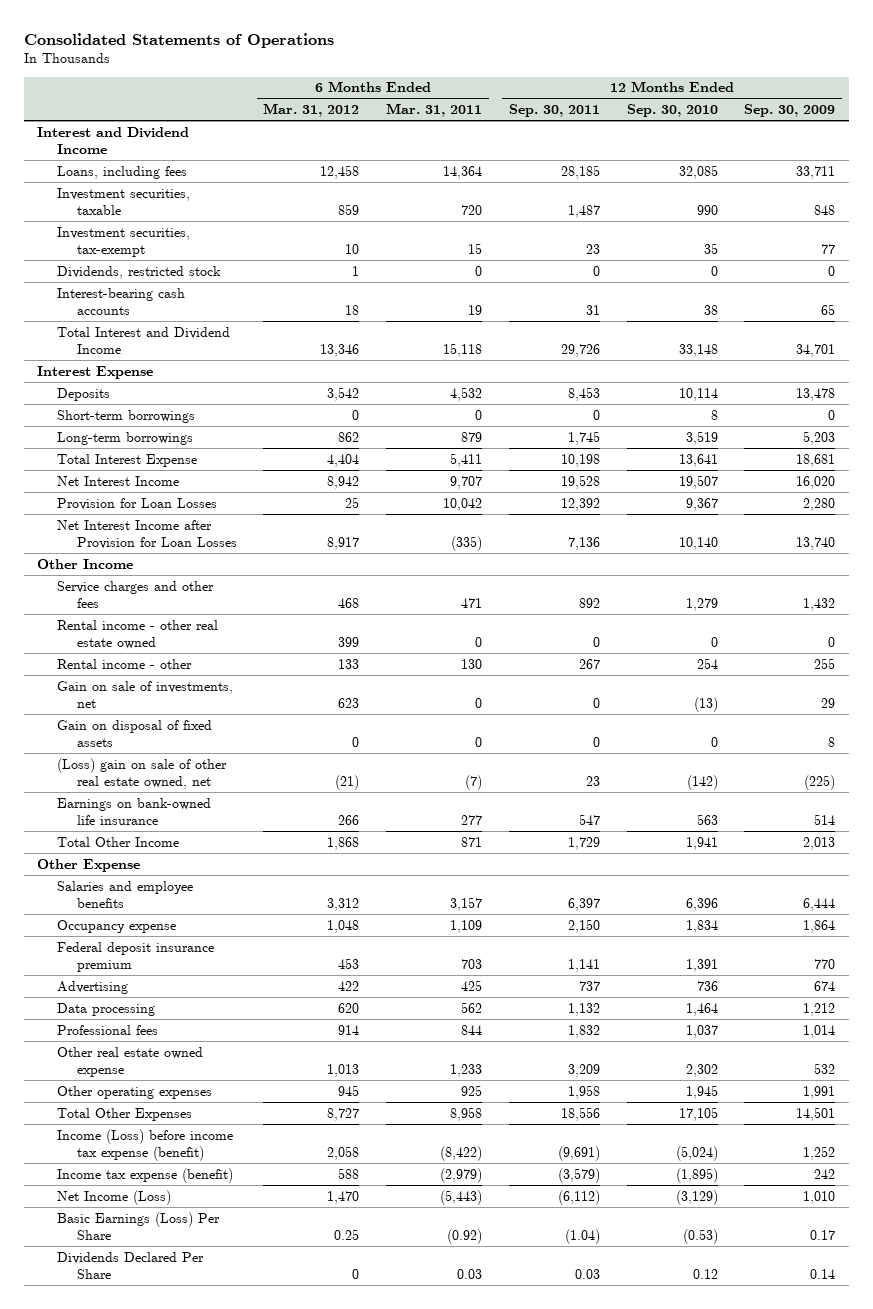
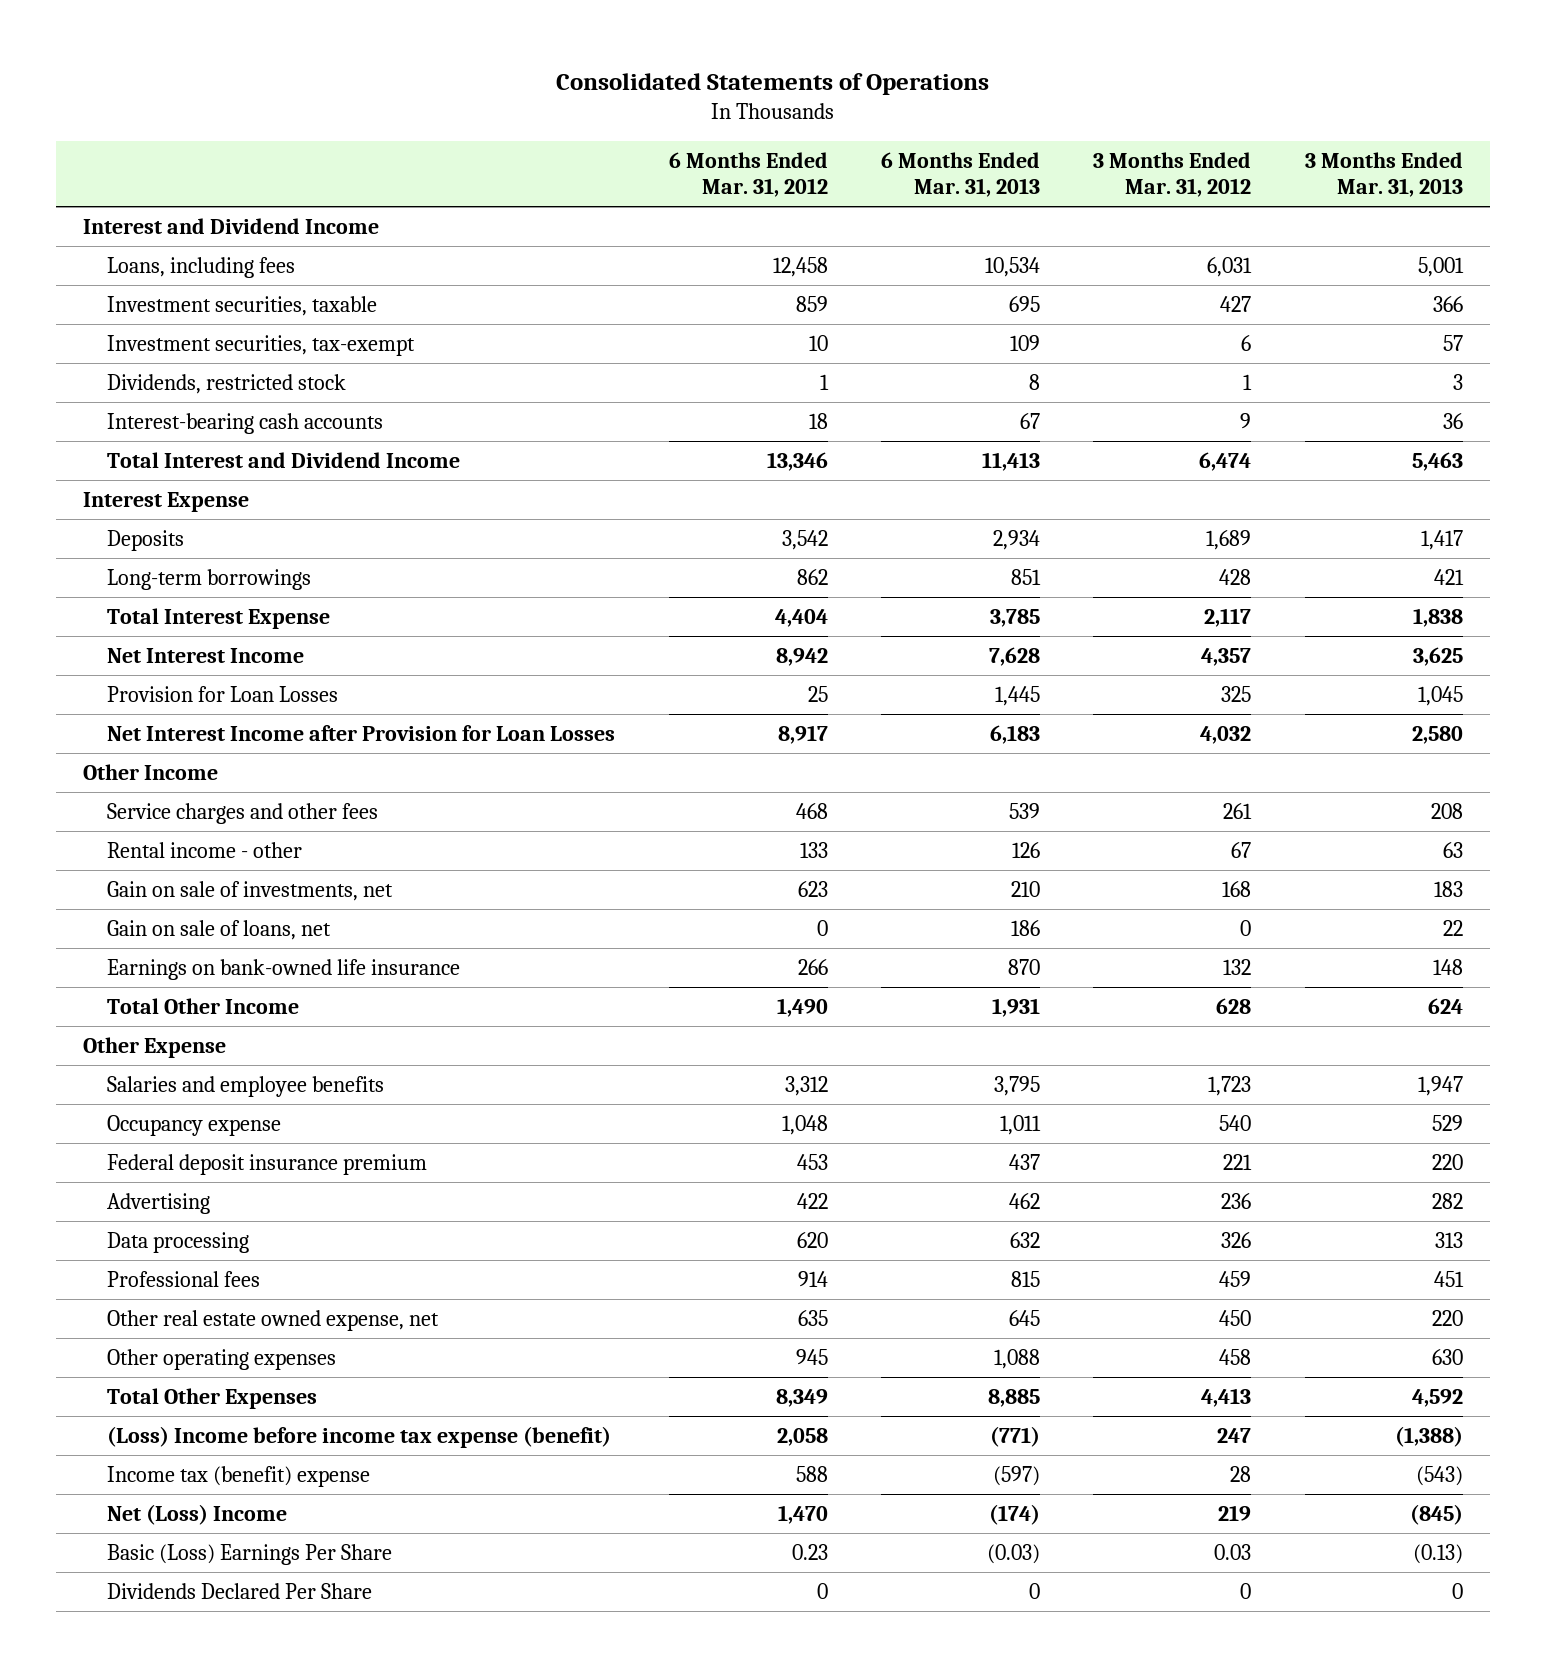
- | 6 Months Ended Mar. 31, 2012 | 6 Months Ended Mar. 31, 2011 | 12 Months Ended Sep. 30, 2011 | 12 Months Ended Sep. 30, 2010 | 12 Months Ended Sep. 30, 2009
+ | 6 Months Ended Mar. 31, 2012 | 6 Months Ended Mar. 31, 2013 | 3 Months Ended Mar. 31, 2012 | 3 Months Ended Mar. 31, 2013
- Short-term borrowings | 0 | 0 | 0 | 8 | 0
- Rental income - other real estate owned | 399 | 0 | 0 | 0 | 0
- Gain on disposal of fixed assets | 0 | 0 | 0 | 0 | 8
- (Loss) gain on sale of other real estate owned, net | (21) | (7) | 23 | (142) | (225)
+ Gain on sale of loans, net | 0 | 186 | 0 | 22
- Total Other Income | 1,868 | 871 | 1,729 | 1,941 | 2,013
+ Total Other Income | 1,490 | 1,931 | 628 | 624
- Other real estate owned expense | 1,013 | 1,233 | 3,209 | 2,302 | 532
+ Other real estate owned expense, net | 635 | 645 | 450 | 220
- Total Other Expenses | 8,727 | 8,958 | 18,556 | 17,105 | 14,501
- Income (Loss) before income tax expense (benefit) | 2,058 | (8,422) | (9,691) | (5,024) | 1,252
- Income tax expense (benefit) | 588 | (2,979) | (3,579) | (1,895) | 242
- Net Income (Loss) | 1,470 | (5,443) | (6,112) | (3,129) | 1,010
- Basic Earnings (Loss) Per Share | 0.25 | (0.92) | (1.04) | (0.53) | 0.17
+ Total Other Expenses | 8,349 | 8,885 | 4,413 | 4,592
+ (Loss) Income before income tax expense (benefit) | 2,058 | (771) | 247 | (1,388)
+ Income tax (benefit) expense | 588 | (597) | 28 | (543)
+ Net (Loss) Income | 1,470 | (174) | 219 | (845)
+ Basic (Loss) Earnings Per Share | 0.23 | (0.03) | 0.03 | (0.13)

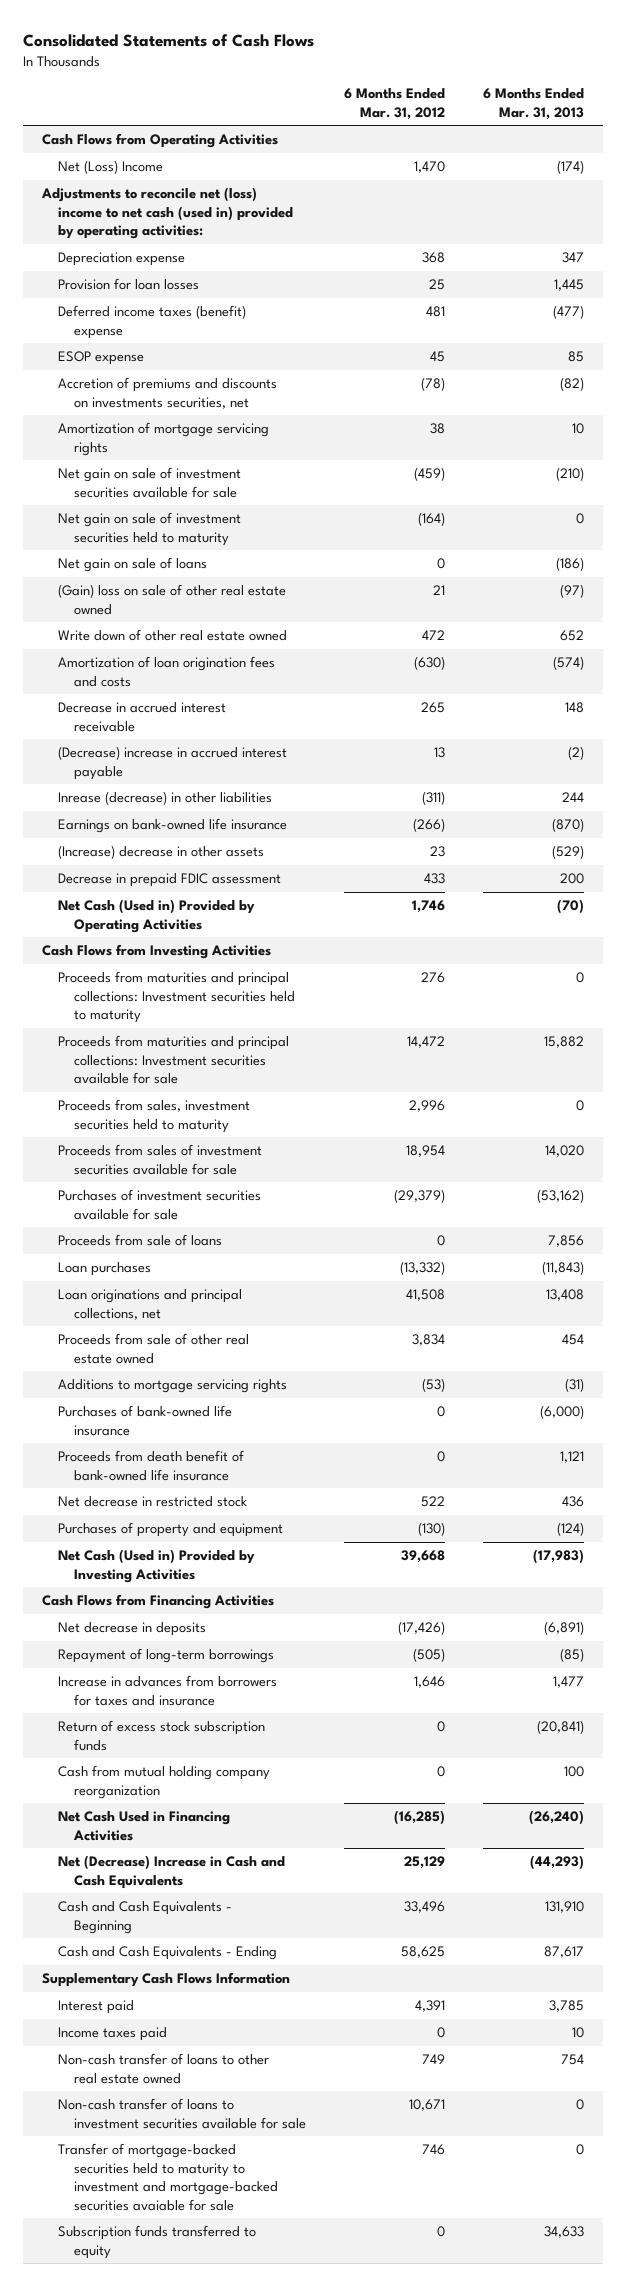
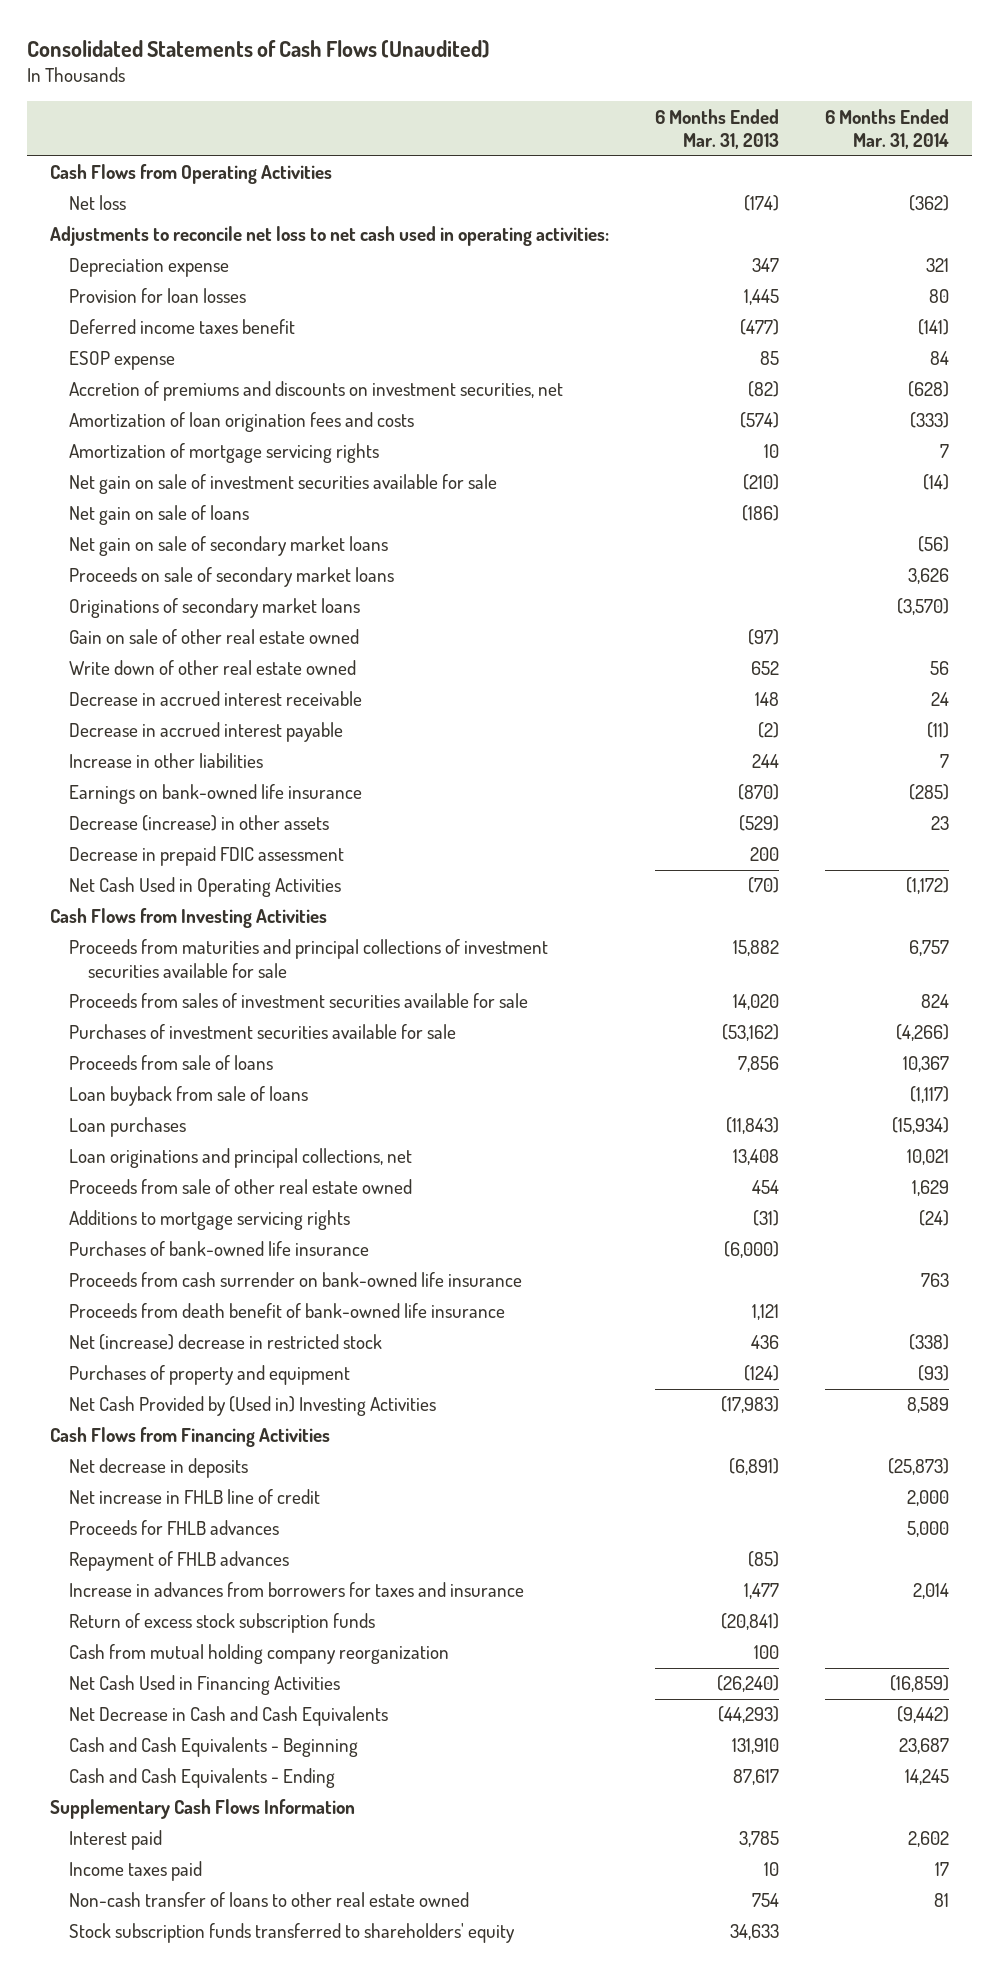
- Consolidated Statements of Cash Flows
+ Consolidated Statements of Cash Flows (Unaudited)
- | 6 Months Ended Mar. 31, 2012 | 6 Months Ended Mar. 31, 2013
+ | 6 Months Ended Mar. 31, 2013 | 6 Months Ended Mar. 31, 2014
- Net (Loss) Income | 1,470 | (174)
- Adjustments to reconcile net (loss) income to net cash (used in) provided by operating activities:
+ Net loss | (174) | (362)
+ Adjustments to reconcile net loss to net cash used in operating activities:
- Deferred income taxes (benefit) expense | 481 | (477)
+ Deferred income taxes benefit | (477) | (141)
- Accretion of premiums and discounts on investments securities, net | (78) | (82)
+ Accretion of premiums and discounts on investment securities, net | (82) | (628)
moved up: Amortization of loan origination fees and costs | (574) | (333)
- Net gain on sale of investment securities held to maturity | (164) | 0
- (Gain) loss on sale of other real estate owned | 21 | (97)
+ Net gain on sale of secondary market loans | | (56)
+ Proceeds on sale of secondary market loans | | 3,626
+ Originations of secondary market loans | | (3,570)
+ Gain on sale of other real estate owned | (97) |
- (Decrease) increase in accrued interest payable | 13 | (2)
- Inrease (decrease) in other liabilities | (311) | 244
+ Decrease in accrued interest payable | (2) | (11)
+ Increase in other liabilities | 244 | 7
- (Increase) decrease in other assets | 23 | (529)
+ Decrease (increase) in other assets | (529) | 23
- Net Cash (Used in) Provided by Operating Activities | 1,746 | (70)
+ Net Cash Used in Operating Activities | (70) | (1,172)
- Proceeds from maturities and principal collections: Investment securities held to maturity | 276 | 0
- Proceeds from maturities and principal collections: Investment securities available for sale | 14,472 | 15,882
- Proceeds from sales, investment securities held to maturity | 2,996 | 0
+ Proceeds from maturities and principal collections of investment securities available for sale | 15,882 | 6,757
+ Loan buyback from sale of loans | | (1,117)
+ Proceeds from cash surrender on bank-owned life insurance | | 763
- Net decrease in restricted stock | 522 | 436
+ Net (increase) decrease in restricted stock | 436 | (338)
- Net Cash (Used in) Provided by Investing Activities | 39,668 | (17,983)
+ Net Cash Provided by (Used in) Investing Activities | (17,983) | 8,589
- Repayment of long-term borrowings | (505) | (85)
+ Net increase in FHLB line of credit | | 2,000
+ Proceeds for FHLB advances | | 5,000
+ Repayment of FHLB advances | (85) |
- Net (Decrease) Increase in Cash and Cash Equivalents | 25,129 | (44,293)
+ Net Decrease in Cash and Cash Equivalents | (44,293) | (9,442)
- Non-cash transfer of loans to investment securities available for sale | 10,671 | 0
- Transfer of mortgage-backed securities held to maturity to investment and mortgage-backed securities avaiable for sale | 746 | 0
- Subscription funds transferred to equity | 0 | 34,633
+ Stock subscription funds transferred to shareholders' equity | 34,633 |

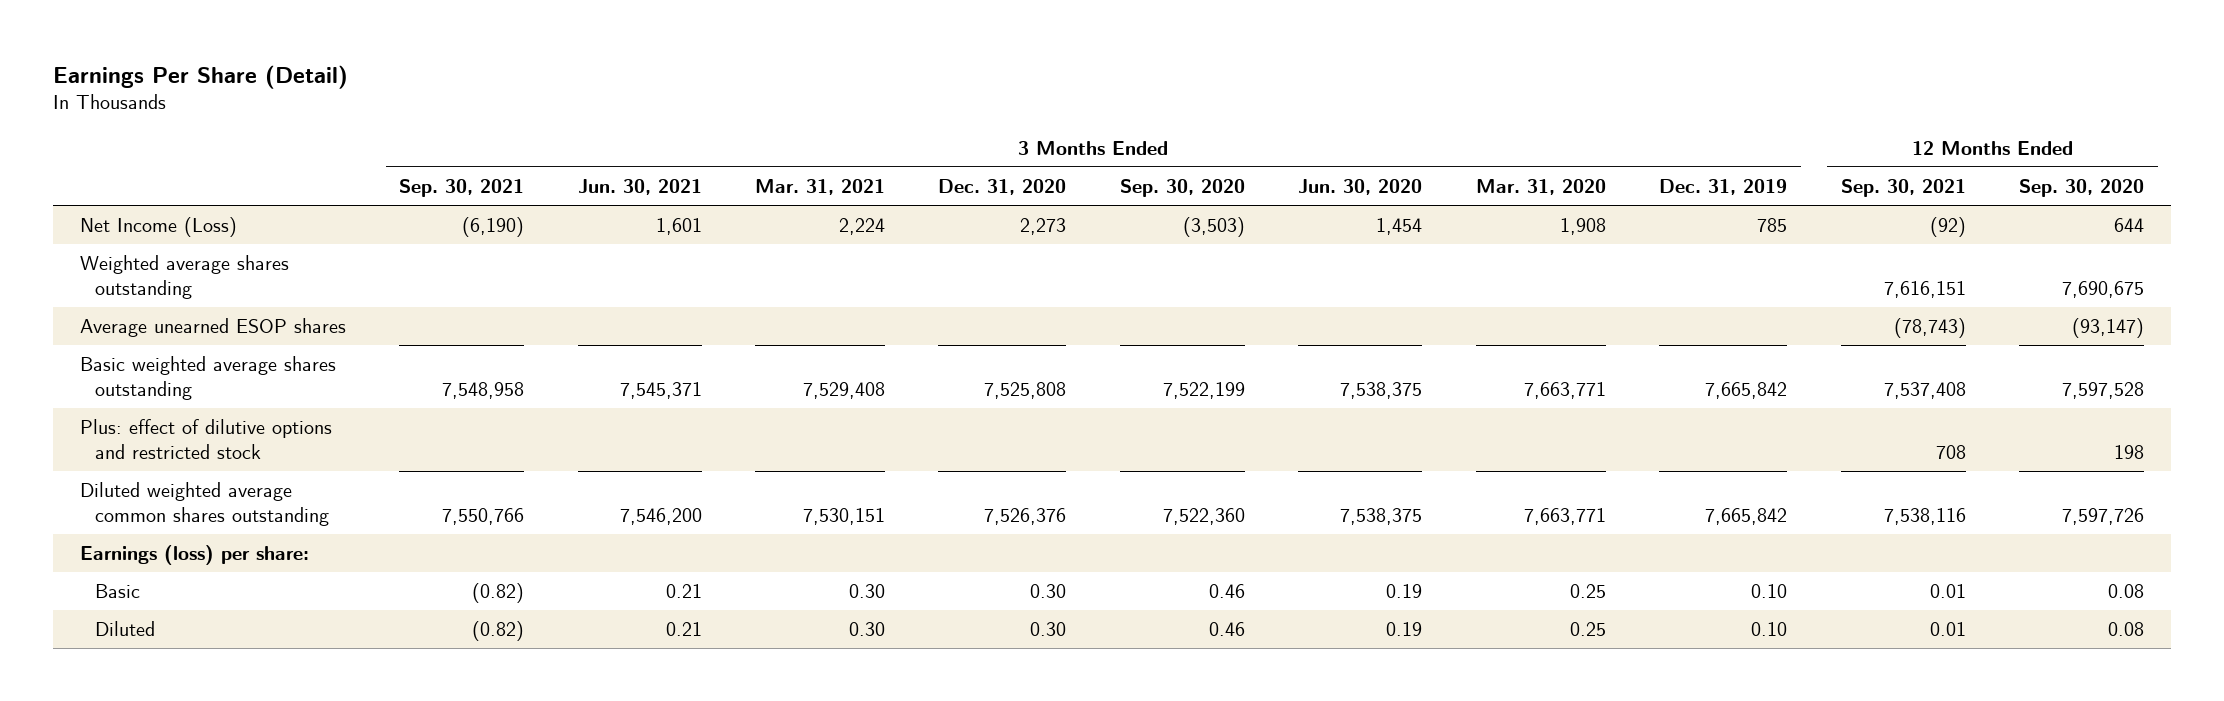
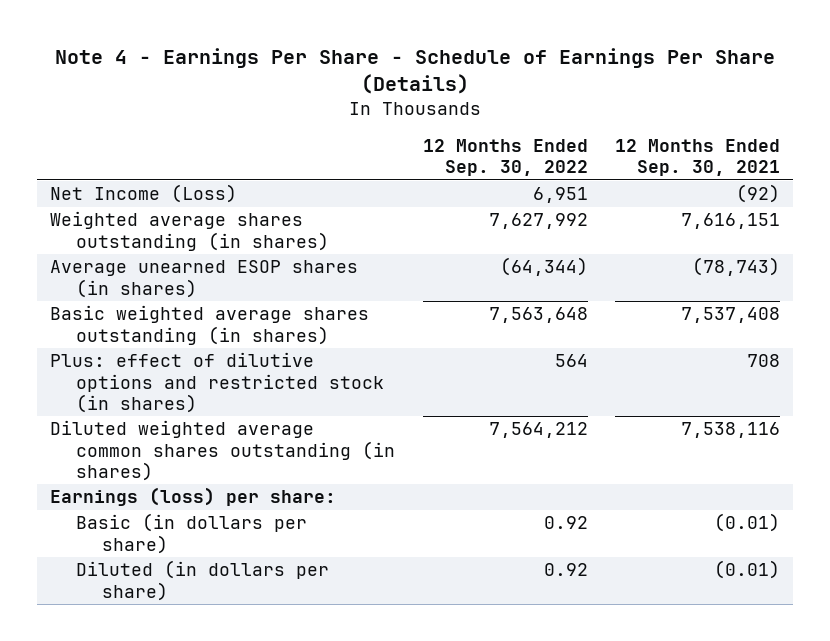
- Earnings Per Share (Detail)
+ Note 4 - Earnings Per Share - Schedule of Earnings Per Share (Details)
- | 3 Months Ended Sep. 30, 2021 | 3 Months Ended Jun. 30, 2021 | 3 Months Ended Mar. 31, 2021 | 3 Months Ended Dec. 31, 2020 | 3 Months Ended Sep. 30, 2020 | 3 Months Ended Jun. 30, 2020 | 3 Months Ended Mar. 31, 2020 | 3 Months Ended Dec. 31, 2019 | 12 Months Ended Sep. 30, 2021 | 12 Months Ended Sep. 30, 2020
+ | 12 Months Ended Sep. 30, 2022 | 12 Months Ended Sep. 30, 2021
- Weighted average shares outstanding | | | | | | | | | 7,616,151 | 7,690,675
- Average unearned ESOP shares | | | | | | | | | (78,743) | (93,147)
- Basic weighted average shares outstanding | 7,548,958 | 7,545,371 | 7,529,408 | 7,525,808 | 7,522,199 | 7,538,375 | 7,663,771 | 7,665,842 | 7,537,408 | 7,597,528
- Plus: effect of dilutive options and restricted stock | | | | | | | | | 708 | 198
- Diluted weighted average common shares outstanding | 7,550,766 | 7,546,200 | 7,530,151 | 7,526,376 | 7,522,360 | 7,538,375 | 7,663,771 | 7,665,842 | 7,538,116 | 7,597,726
+ Weighted average shares outstanding (in shares) | 7,627,992 | 7,616,151
+ Average unearned ESOP shares (in shares) | (64,344) | (78,743)
+ Basic weighted average shares outstanding (in shares) | 7,563,648 | 7,537,408
+ Plus: effect of dilutive options and restricted stock (in shares) | 564 | 708
+ Diluted weighted average common shares outstanding (in shares) | 7,564,212 | 7,538,116
- Basic | (0.82) | 0.21 | 0.30 | 0.30 | 0.46 | 0.19 | 0.25 | 0.10 | 0.01 | 0.08
- Diluted | (0.82) | 0.21 | 0.30 | 0.30 | 0.46 | 0.19 | 0.25 | 0.10 | 0.01 | 0.08
+ Basic (in dollars per share) | 0.92 | (0.01)
+ Diluted (in dollars per share) | 0.92 | (0.01)

